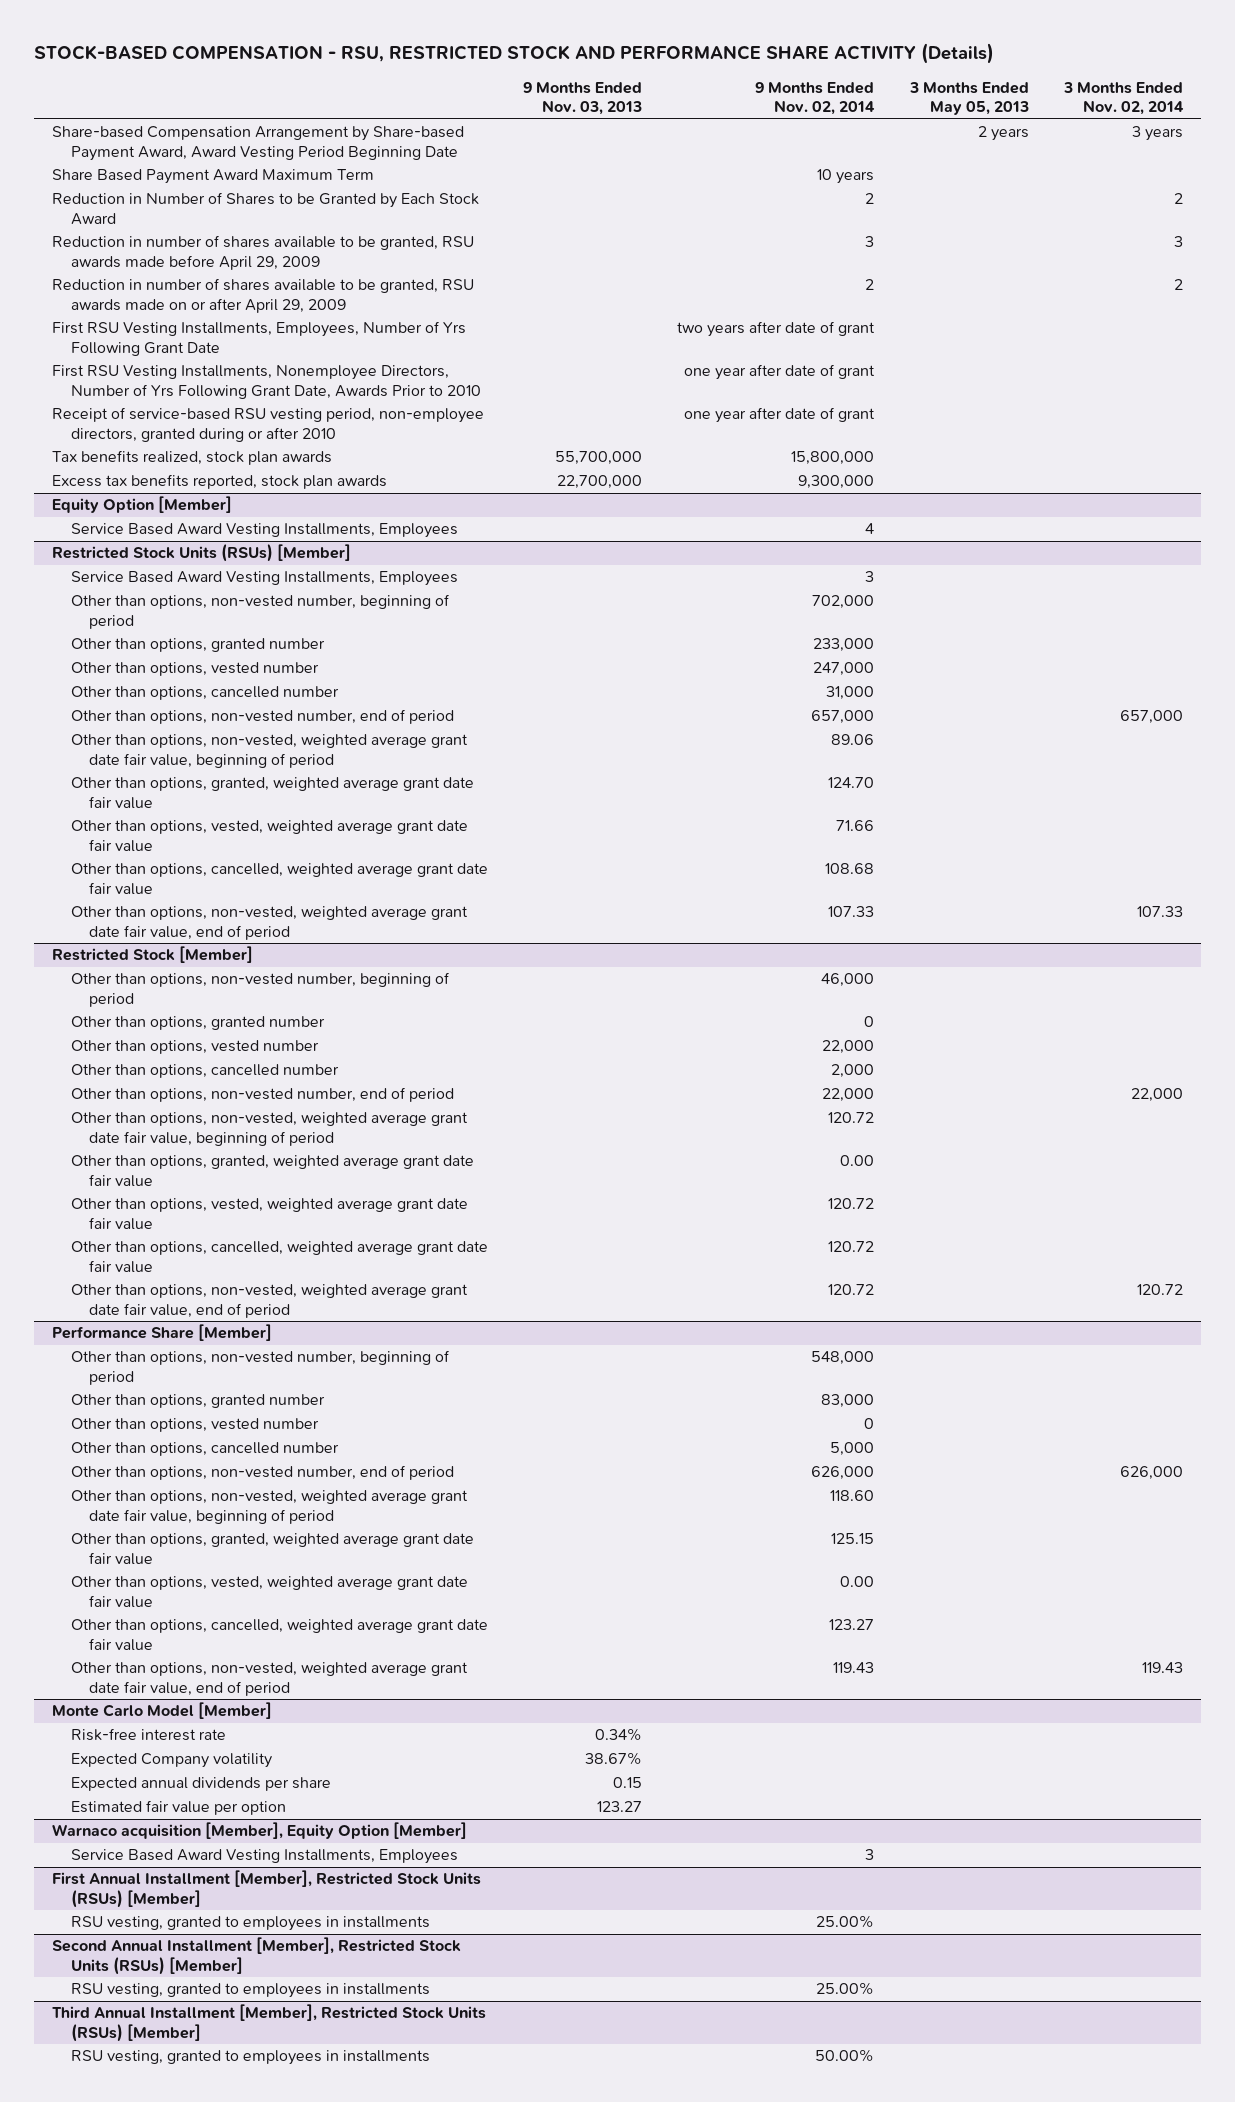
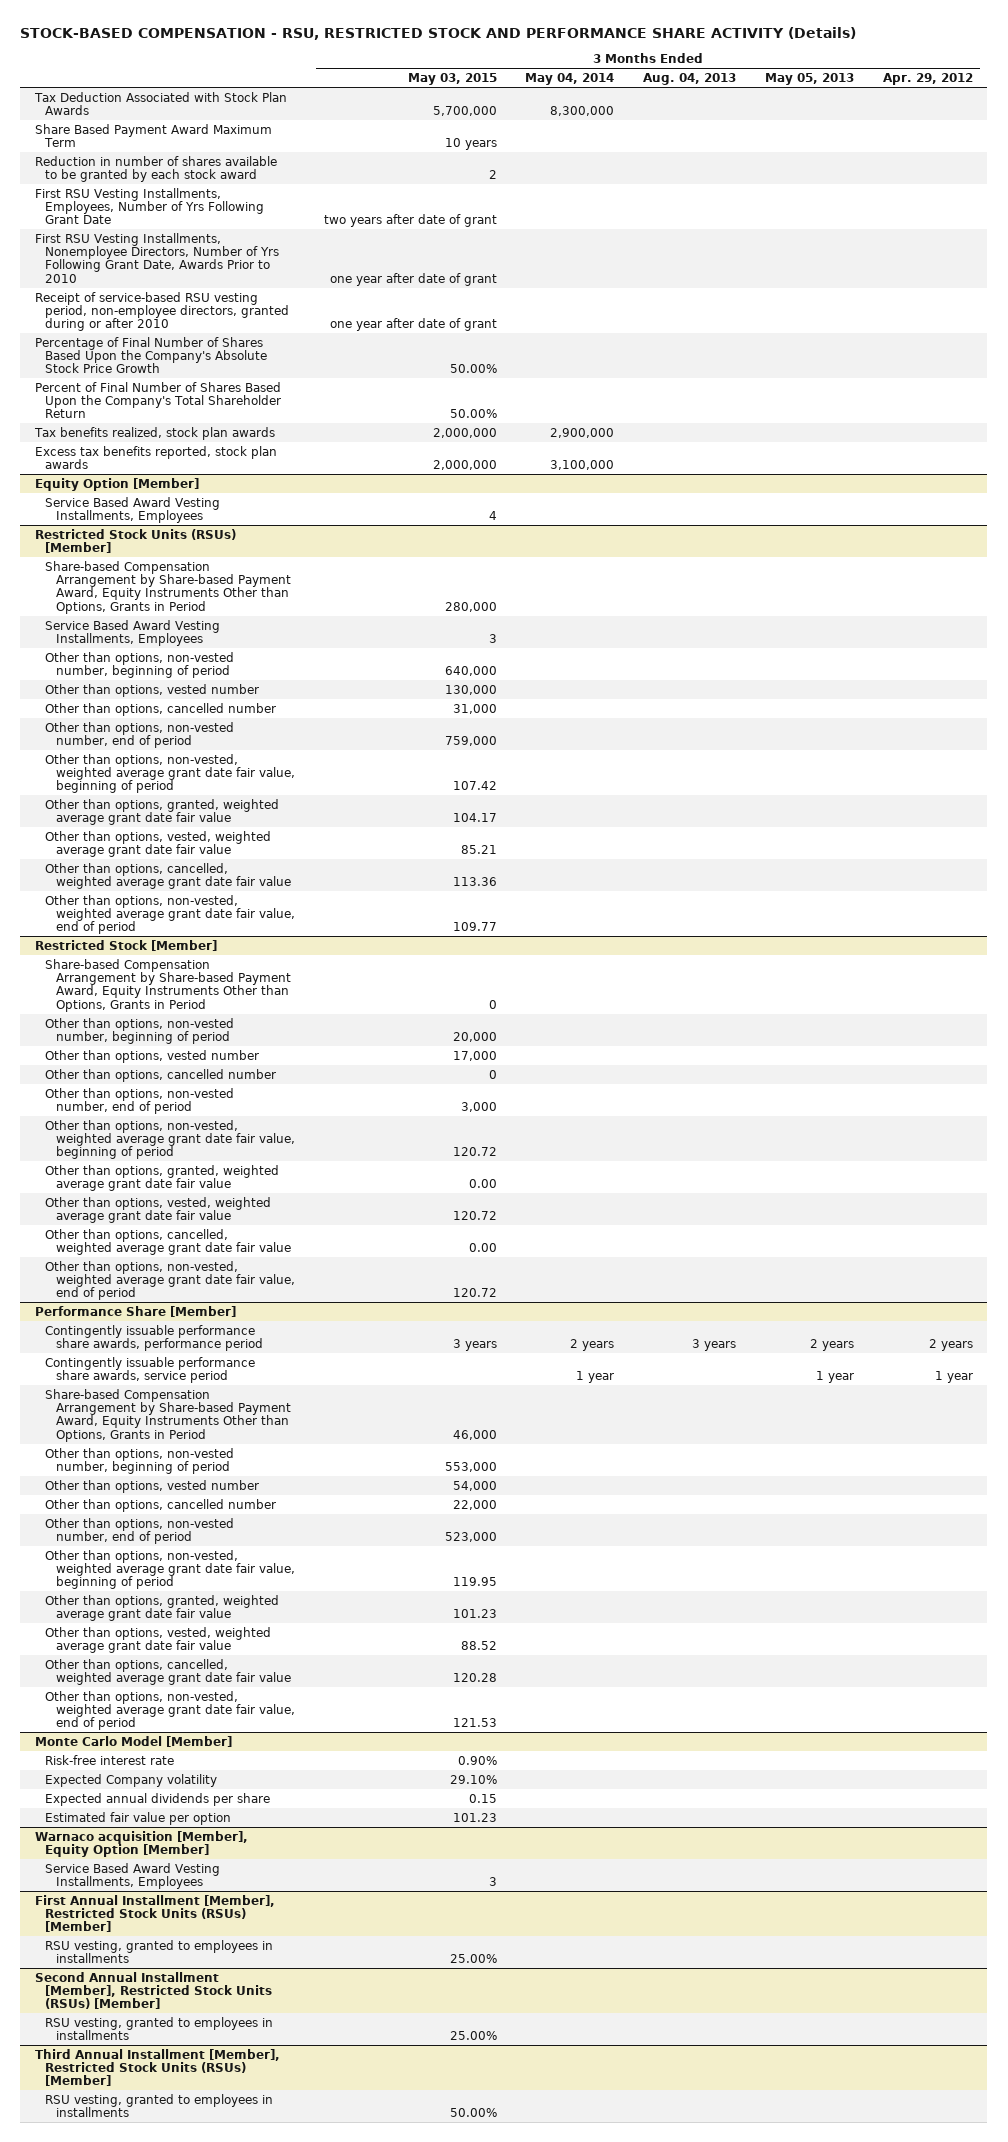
- | 9 Months Ended Nov. 03, 2013 | 9 Months Ended Nov. 02, 2014 | 3 Months Ended May 05, 2013 | 3 Months Ended Nov. 02, 2014
+ | 3 Months Ended May 03, 2015 | 3 Months Ended May 04, 2014 | 3 Months Ended Aug. 04, 2013 | 3 Months Ended May 05, 2013 | 3 Months Ended Apr. 29, 2012
- Share-based Compensation Arrangement by Share-based Payment Award, Award Vesting Period Beginning Date | | | 2 years | 3 years
+ Tax Deduction Associated with Stock Plan Awards | 5,700,000 | 8,300,000 | | |
- Reduction in Number of Shares to be Granted by Each Stock Award | | 2 | | 2
- Reduction in number of shares available to be granted, RSU awards made before April 29, 2009 | | 3 | | 3
- Reduction in number of shares available to be granted, RSU awards made on or after April 29, 2009 | | 2 | | 2
+ Reduction in number of shares available to be granted by each stock award | 2 | | | |
+ Percentage of Final Number of Shares Based Upon the Company's Absolute Stock Price Growth | 50.00% | | | |
+ Percent of Final Number of Shares Based Upon the Company's Total Shareholder Return | 50.00% | | | |
@ Restricted Stock Units (RSUs) [Member]
+ Share-based Compensation Arrangement by Share-based Payment Award, Equity Instruments Other than Options, Grants in Period | 280,000 | | | |
- Other than options, granted number | | 233,000 | |
@ Restricted Stock [Member]
+ Share-based Compensation Arrangement by Share-based Payment Award, Equity Instruments Other than Options, Grants in Period | 0 | | | |
- Other than options, granted number | | 0 | |
@ Performance Share [Member]
+ Contingently issuable performance share awards, performance period | 3 years | 2 years | 3 years | 2 years | 2 years
+ Contingently issuable performance share awards, service period | | 1 year | | 1 year | 1 year
+ Share-based Compensation Arrangement by Share-based Payment Award, Equity Instruments Other than Options, Grants in Period | 46,000 | | | |
- Other than options, granted number | | 83,000 | |

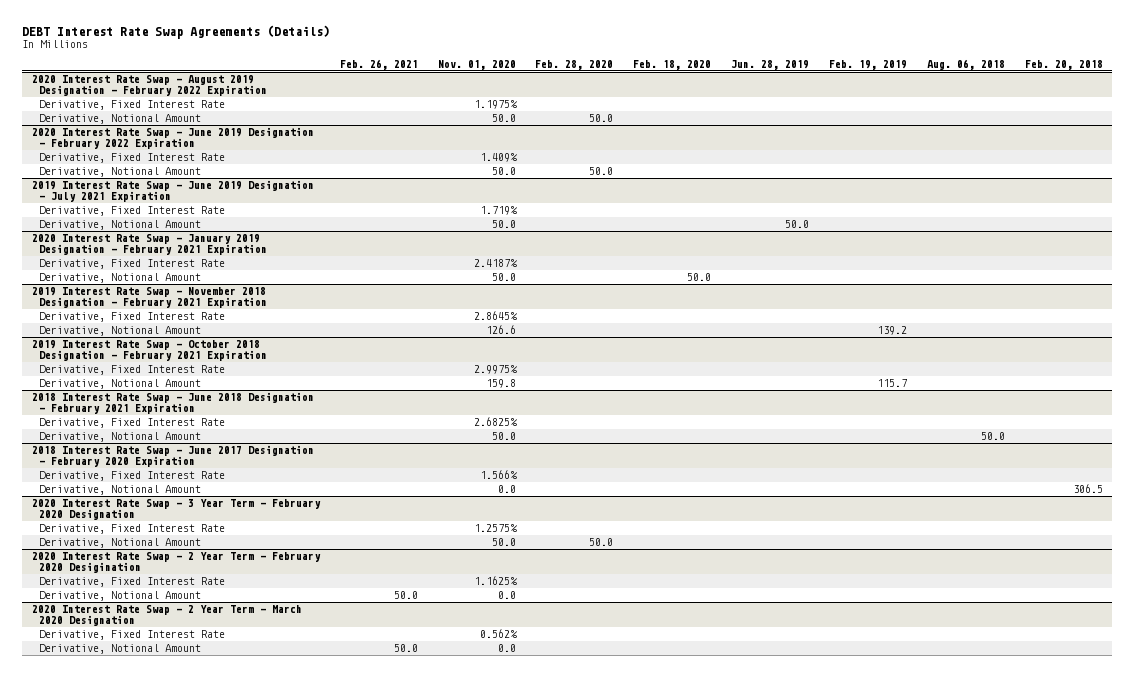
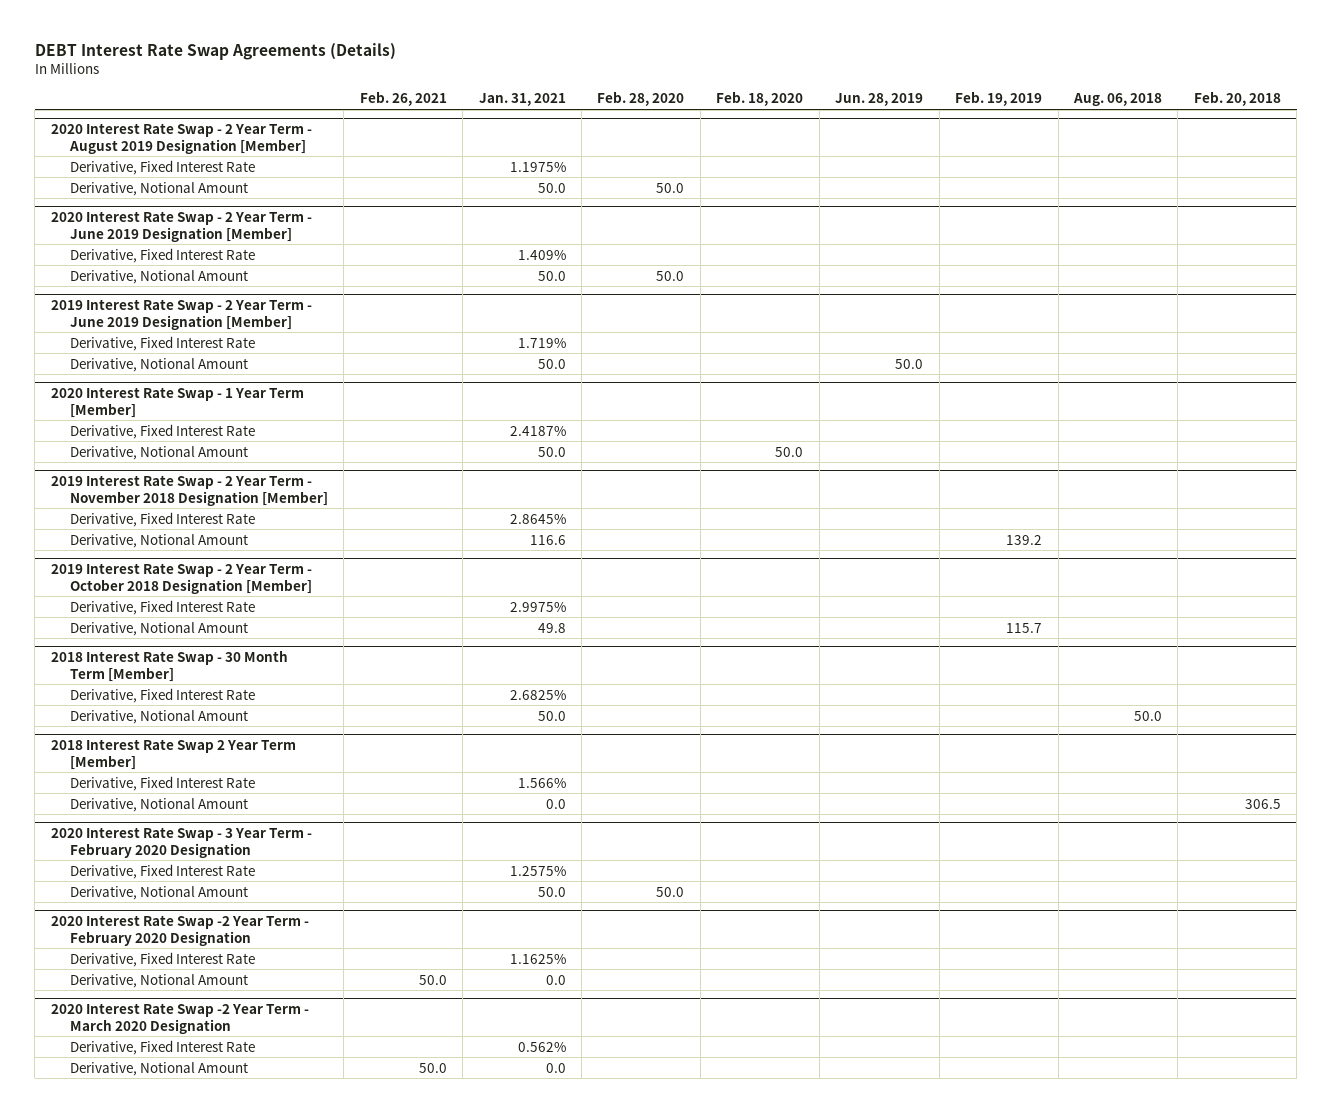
- | Feb. 26, 2021 | Nov. 01, 2020 | Feb. 28, 2020 | Feb. 18, 2020 | Jun. 28, 2019 | Feb. 19, 2019 | Aug. 06, 2018 | Feb. 20, 2018
+ | Feb. 26, 2021 | Jan. 31, 2021 | Feb. 28, 2020 | Feb. 18, 2020 | Jun. 28, 2019 | Feb. 19, 2019 | Aug. 06, 2018 | Feb. 20, 2018
- 2020 Interest Rate Swap - August 2019 Designation - February 2022 Expiration
+ 2020 Interest Rate Swap - 2 Year Term - August 2019 Designation [Member]
- 2020 Interest Rate Swap - June 2019 Designation - February 2022 Expiration
+ 2020 Interest Rate Swap - 2 Year Term - June 2019 Designation [Member]
- 2019 Interest Rate Swap - June 2019 Designation - July 2021 Expiration
+ 2019 Interest Rate Swap - 2 Year Term - June 2019 Designation [Member]
- 2020 Interest Rate Swap - January 2019 Designation - February 2021 Expiration
+ 2020 Interest Rate Swap - 1 Year Term [Member]
- 2019 Interest Rate Swap - November 2018 Designation - February 2021 Expiration
+ 2019 Interest Rate Swap - 2 Year Term - November 2018 Designation [Member]
- 2019 Interest Rate Swap - October 2018 Designation - February 2021 Expiration
+ 2019 Interest Rate Swap - 2 Year Term - October 2018 Designation [Member]
- 2018 Interest Rate Swap - June 2018 Designation - February 2021 Expiration
+ 2018 Interest Rate Swap - 30 Month Term [Member]
- 2018 Interest Rate Swap - June 2017 Designation - February 2020 Expiration
+ 2018 Interest Rate Swap 2 Year Term [Member]
- 2020 Interest Rate Swap - 2 Year Term - February 2020 Desigination
+ 2020 Interest Rate Swap -2 Year Term - February 2020 Designation
- 2020 Interest Rate Swap - 2 Year Term - March 2020 Designation
+ 2020 Interest Rate Swap -2 Year Term - March 2020 Designation

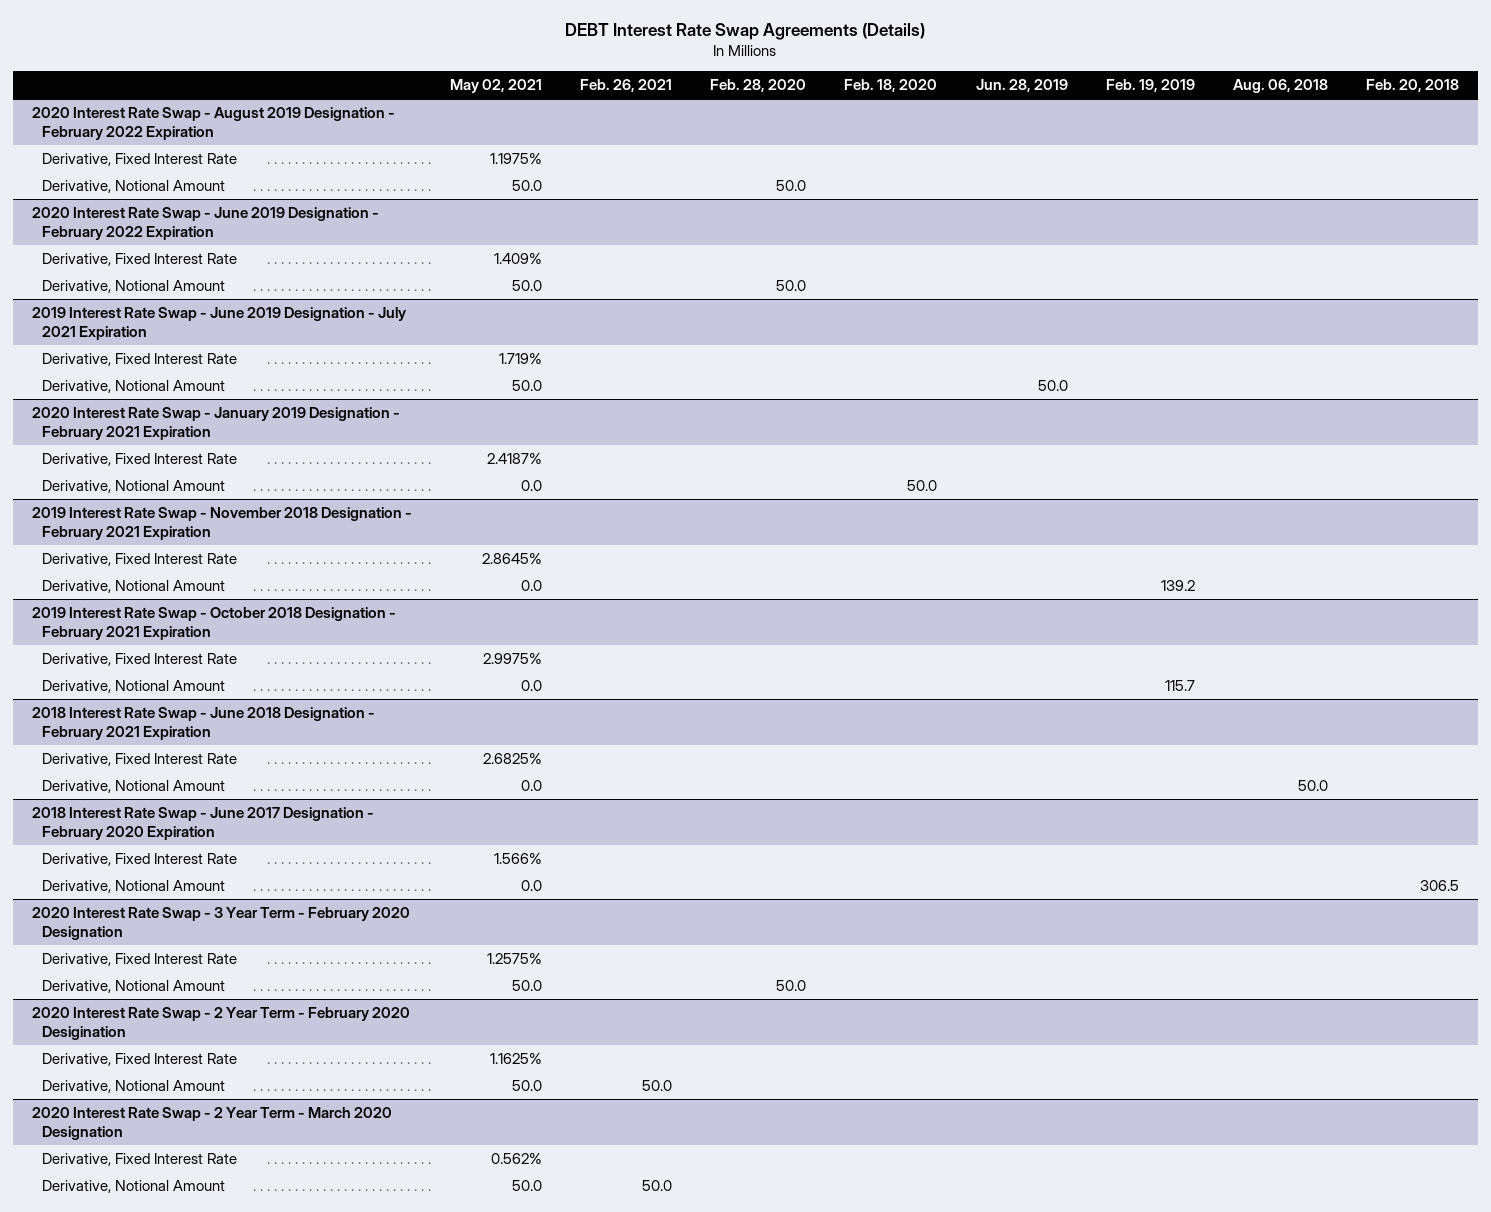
- | Feb. 26, 2021 | Jan. 31, 2021 | Feb. 28, 2020 | Feb. 18, 2020 | Jun. 28, 2019 | Feb. 19, 2019 | Aug. 06, 2018 | Feb. 20, 2018
+ | May 02, 2021 | Feb. 26, 2021 | Feb. 28, 2020 | Feb. 18, 2020 | Jun. 28, 2019 | Feb. 19, 2019 | Aug. 06, 2018 | Feb. 20, 2018
- 2020 Interest Rate Swap - 2 Year Term - August 2019 Designation [Member]
+ 2020 Interest Rate Swap - August 2019 Designation - February 2022 Expiration
- 2020 Interest Rate Swap - 2 Year Term - June 2019 Designation [Member]
+ 2020 Interest Rate Swap - June 2019 Designation - February 2022 Expiration
- 2019 Interest Rate Swap - 2 Year Term - June 2019 Designation [Member]
+ 2019 Interest Rate Swap - June 2019 Designation - July 2021 Expiration
- 2020 Interest Rate Swap - 1 Year Term [Member]
+ 2020 Interest Rate Swap - January 2019 Designation - February 2021 Expiration
- 2019 Interest Rate Swap - 2 Year Term - November 2018 Designation [Member]
+ 2019 Interest Rate Swap - November 2018 Designation - February 2021 Expiration
- 2019 Interest Rate Swap - 2 Year Term - October 2018 Designation [Member]
+ 2019 Interest Rate Swap - October 2018 Designation - February 2021 Expiration
- 2018 Interest Rate Swap - 30 Month Term [Member]
+ 2018 Interest Rate Swap - June 2018 Designation - February 2021 Expiration
- 2018 Interest Rate Swap 2 Year Term [Member]
+ 2018 Interest Rate Swap - June 2017 Designation - February 2020 Expiration
- 2020 Interest Rate Swap -2 Year Term - February 2020 Designation
+ 2020 Interest Rate Swap - 2 Year Term - February 2020 Desigination
- 2020 Interest Rate Swap -2 Year Term - March 2020 Designation
+ 2020 Interest Rate Swap - 2 Year Term - March 2020 Designation

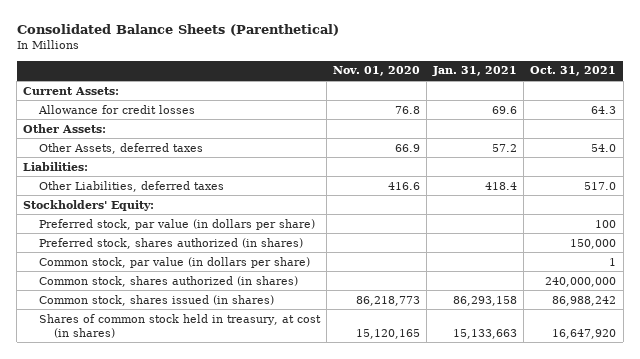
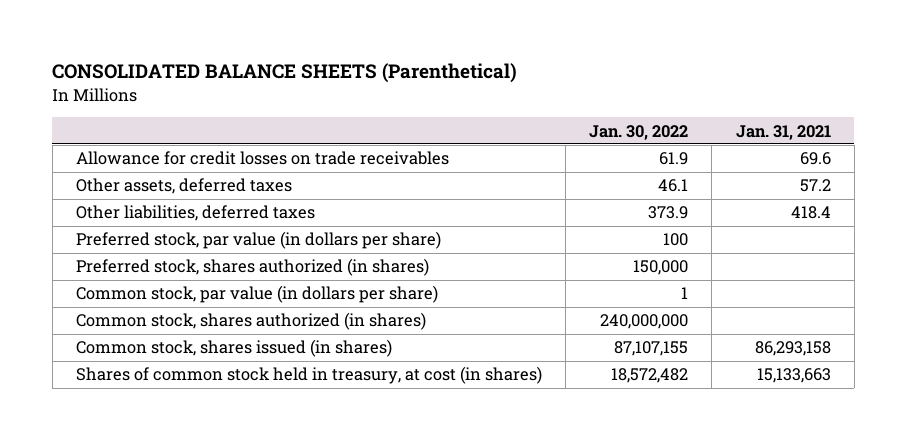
- Consolidated Balance Sheets (Parenthetical)
+ CONSOLIDATED BALANCE SHEETS (Parenthetical)
- | Nov. 01, 2020 | Jan. 31, 2021 | Oct. 31, 2021
+ | Jan. 30, 2022 | Jan. 31, 2021
- Current Assets:
- Allowance for credit losses | 76.8 | 69.6 | 64.3
- Other Assets:
- Other Assets, deferred taxes | 66.9 | 57.2 | 54.0
- Liabilities:
- Other Liabilities, deferred taxes | 416.6 | 418.4 | 517.0
- Stockholders' Equity:
+ Allowance for credit losses on trade receivables | 61.9 | 69.6
+ Other assets, deferred taxes | 46.1 | 57.2
+ Other liabilities, deferred taxes | 373.9 | 418.4

